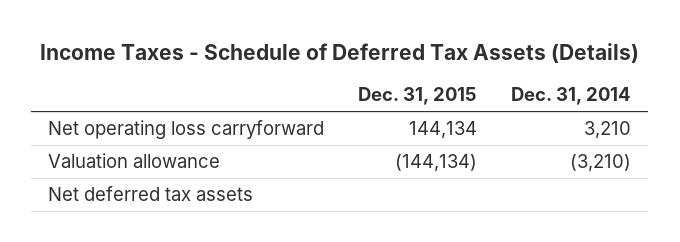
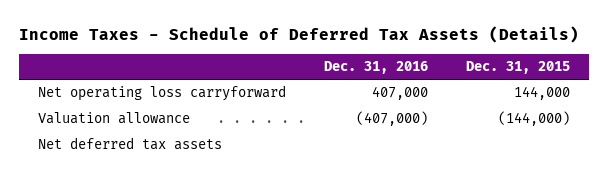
- | Dec. 31, 2015 | Dec. 31, 2014
+ | Dec. 31, 2016 | Dec. 31, 2015
- Net operating loss carryforward | 144,134 | 3,210
- Valuation allowance | (144,134) | (3,210)
+ Net operating loss carryforward | 407,000 | 144,000
+ Valuation allowance | (407,000) | (144,000)

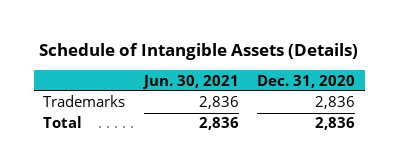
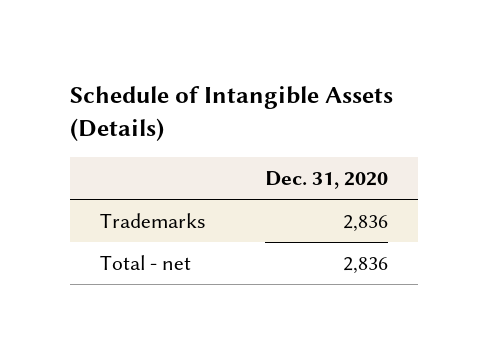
- | Jun. 30, 2021 | Dec. 31, 2020
+ | Dec. 31, 2020
- Total | 2,836 | 2,836
+ Total - net | 2,836

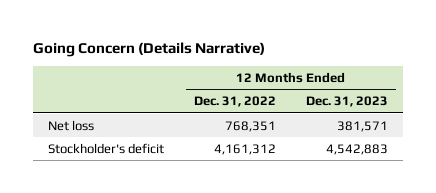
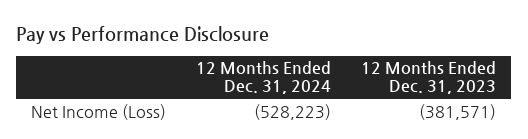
- Going Concern (Details Narrative)
+ Pay vs Performance Disclosure
- | 12 Months Ended Dec. 31, 2022 | 12 Months Ended Dec. 31, 2023
+ | 12 Months Ended Dec. 31, 2024 | 12 Months Ended Dec. 31, 2023
- Net loss | 768,351 | 381,571
- Stockholder's deficit | 4,161,312 | 4,542,883
+ Net Income (Loss) | (528,223) | (381,571)

